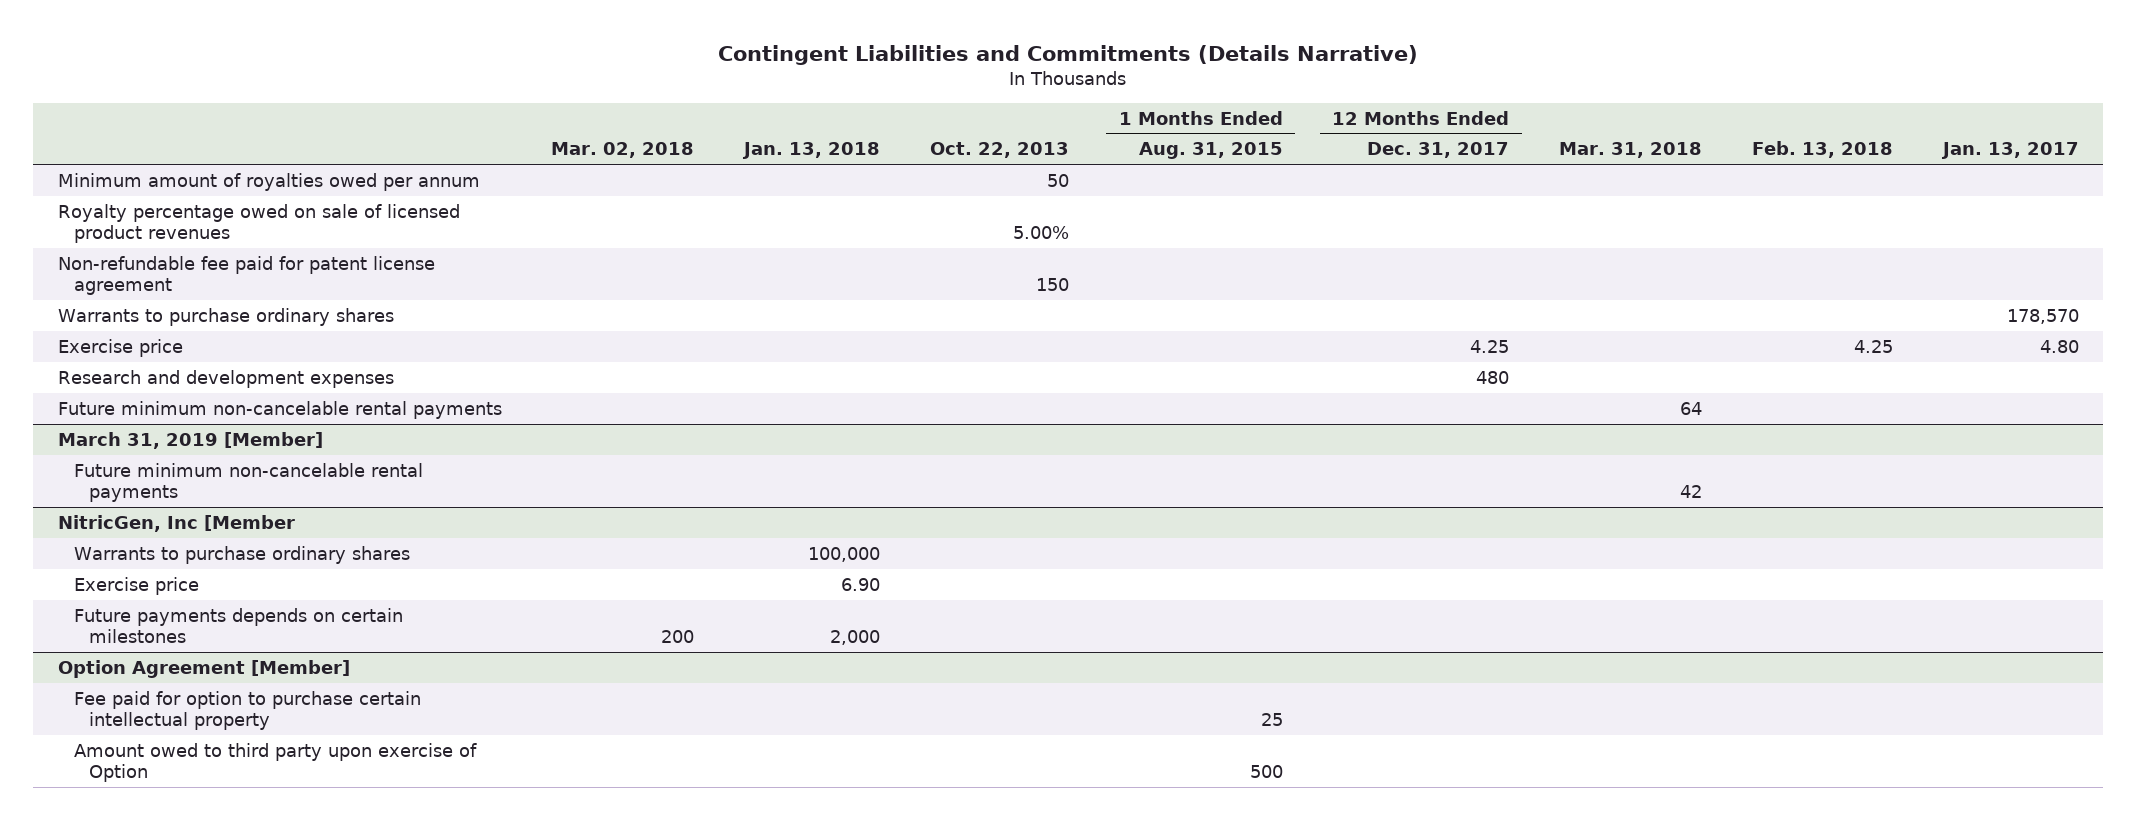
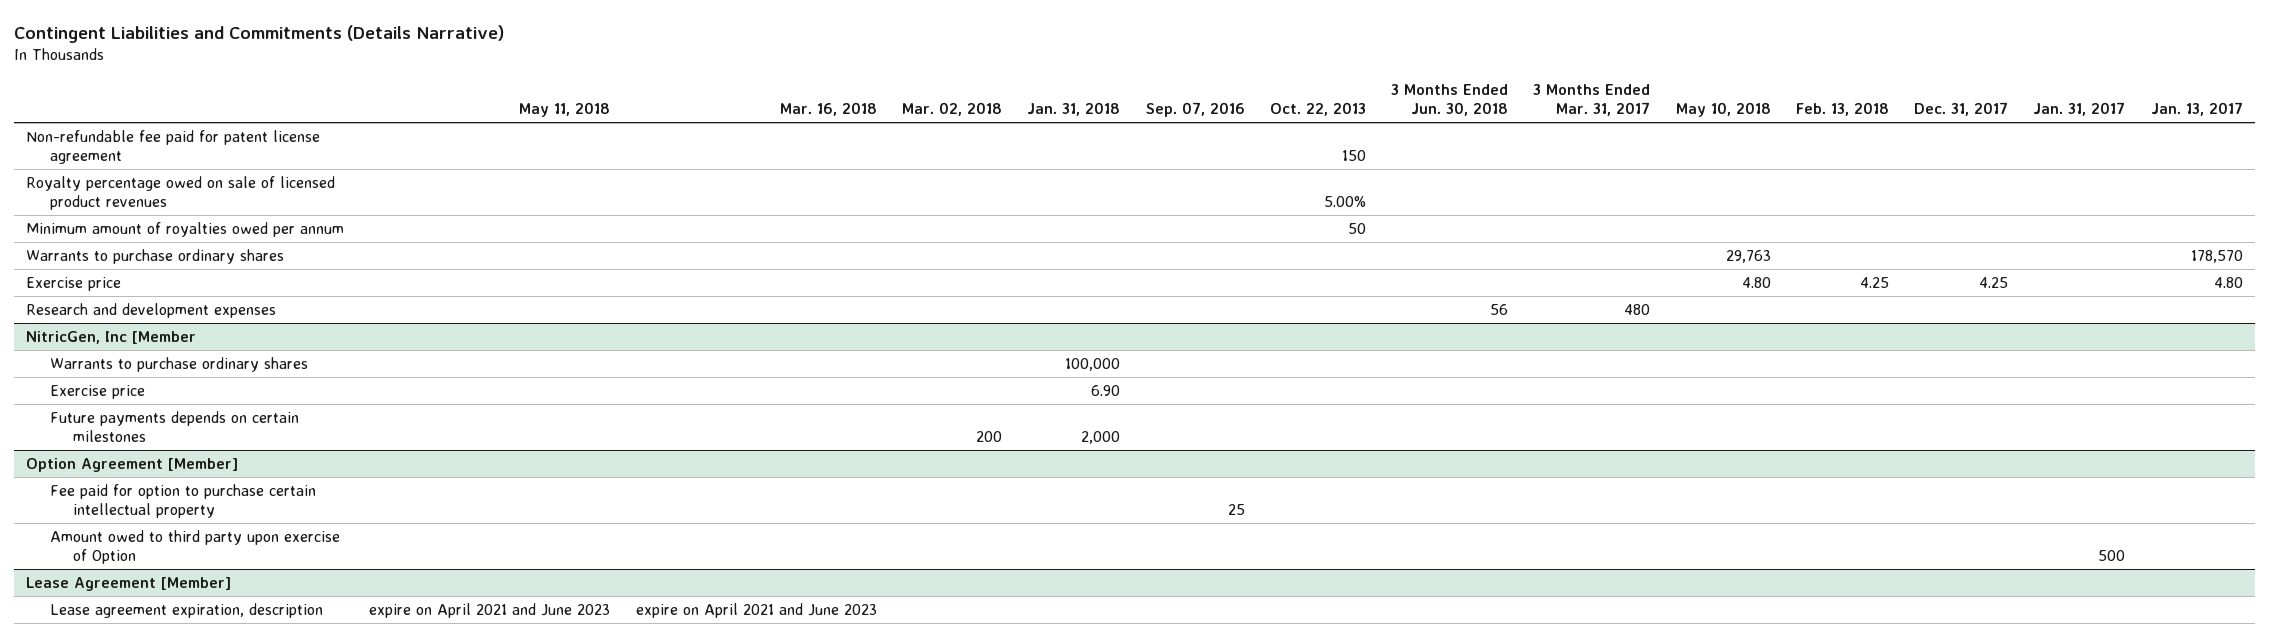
- | Mar. 02, 2018 | Jan. 13, 2018 | Oct. 22, 2013 | 1 Months Ended Aug. 31, 2015 | 12 Months Ended Dec. 31, 2017 | Mar. 31, 2018 | Feb. 13, 2018 | Jan. 13, 2017
+ | May 11, 2018 | Mar. 16, 2018 | Mar. 02, 2018 | Jan. 31, 2018 | Sep. 07, 2016 | Oct. 22, 2013 | 3 Months Ended Jun. 30, 2018 | 3 Months Ended Mar. 31, 2017 | May 10, 2018 | Feb. 13, 2018 | Dec. 31, 2017 | Jan. 31, 2017 | Jan. 13, 2017
moved down: Royalty percentage owed on sale of licensed product revenues | | | | | | 5.00% | | | | | | |
moved down: Minimum amount of royalties owed per annum | | | | | | 50 | | | | | | |
- Future minimum non-cancelable rental payments | | | | | | 64 | |
- March 31, 2019 [Member]
- Future minimum non-cancelable rental payments | | | | | | 42 | |
+ Lease Agreement [Member]
+ Lease agreement expiration, description | expire on April 2021 and June 2023 | expire on April 2021 and June 2023 | | | | | | | | | | |

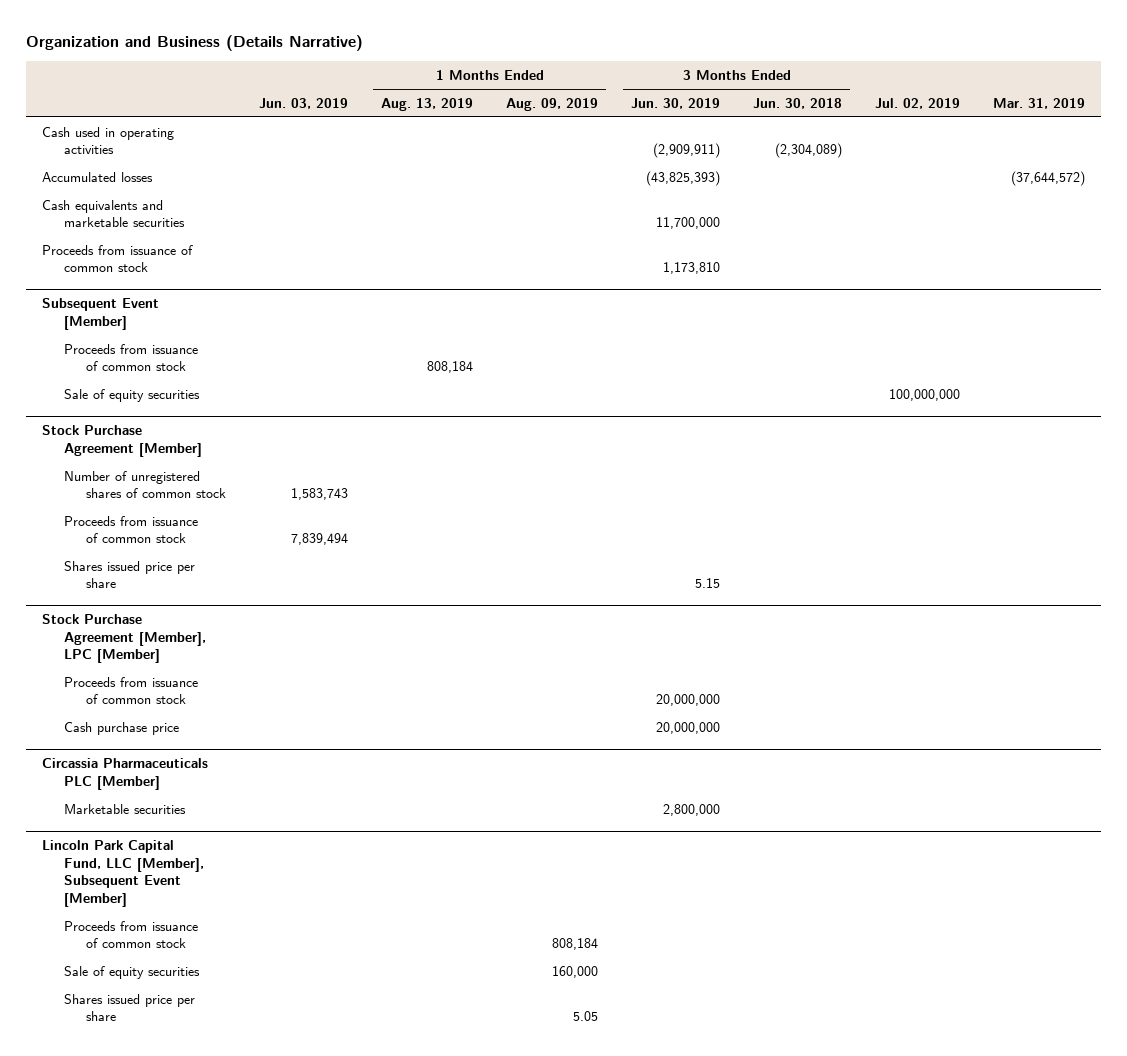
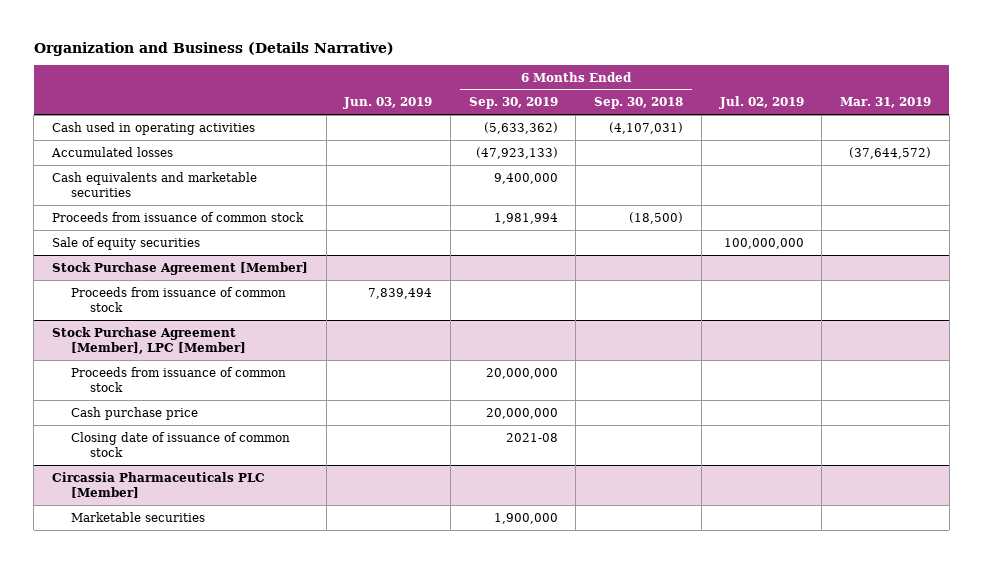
- | Jun. 03, 2019 | 1 Months Ended Aug. 13, 2019 | 1 Months Ended Aug. 09, 2019 | 3 Months Ended Jun. 30, 2019 | 3 Months Ended Jun. 30, 2018 | Jul. 02, 2019 | Mar. 31, 2019
+ | Jun. 03, 2019 | 6 Months Ended Sep. 30, 2019 | 6 Months Ended Sep. 30, 2018 | Jul. 02, 2019 | Mar. 31, 2019
- Subsequent Event [Member]
- Proceeds from issuance of common stock | | 808,184 | | | | |
- Sale of equity securities | | | | | | 100,000,000 |
+ Sale of equity securities | | | | 100,000,000 |
@ Stock Purchase Agreement [Member]
- Number of unregistered shares of common stock | 1,583,743 | | | | | |
- Shares issued price per share | | | | 5.15 | | |
@ Stock Purchase Agreement [Member], LPC [Member]
+ Closing date of issuance of common stock | | 2021-08 | | |
- Lincoln Park Capital Fund, LLC [Member], Subsequent Event [Member]
- Proceeds from issuance of common stock | | | 808,184 | | | |
- Sale of equity securities | | | 160,000 | | | |
- Shares issued price per share | | | 5.05 | | | |

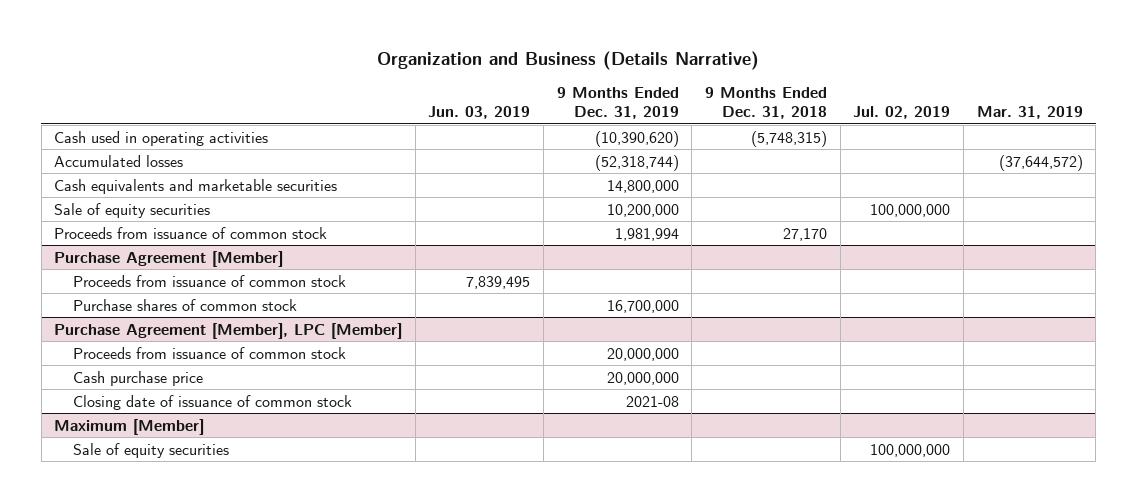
- | Jun. 03, 2019 | 6 Months Ended Sep. 30, 2019 | 6 Months Ended Sep. 30, 2018 | Jul. 02, 2019 | Mar. 31, 2019
+ | Jun. 03, 2019 | 9 Months Ended Dec. 31, 2019 | 9 Months Ended Dec. 31, 2018 | Jul. 02, 2019 | Mar. 31, 2019
- Stock Purchase Agreement [Member]
- Proceeds from issuance of common stock | 7,839,494 | | | |
- Stock Purchase Agreement [Member], LPC [Member]
moved down: Proceeds from issuance of common stock | | 1,981,994 | 27,170 | |
+ Purchase Agreement [Member]
+ Proceeds from issuance of common stock | 7,839,495 | | | |
+ Purchase shares of common stock | | 16,700,000 | | |
+ Purchase Agreement [Member], LPC [Member]
- Circassia Pharmaceuticals PLC [Member]
- Marketable securities | | 1,900,000 | | |
+ Maximum [Member]
+ Sale of equity securities | | | | 100,000,000 |

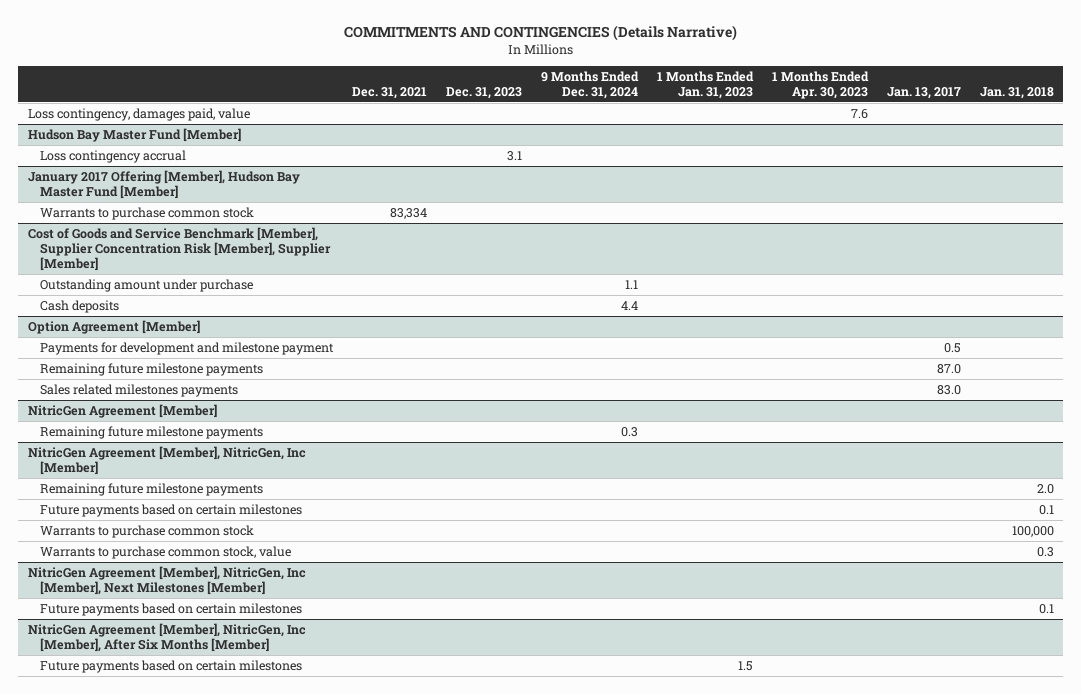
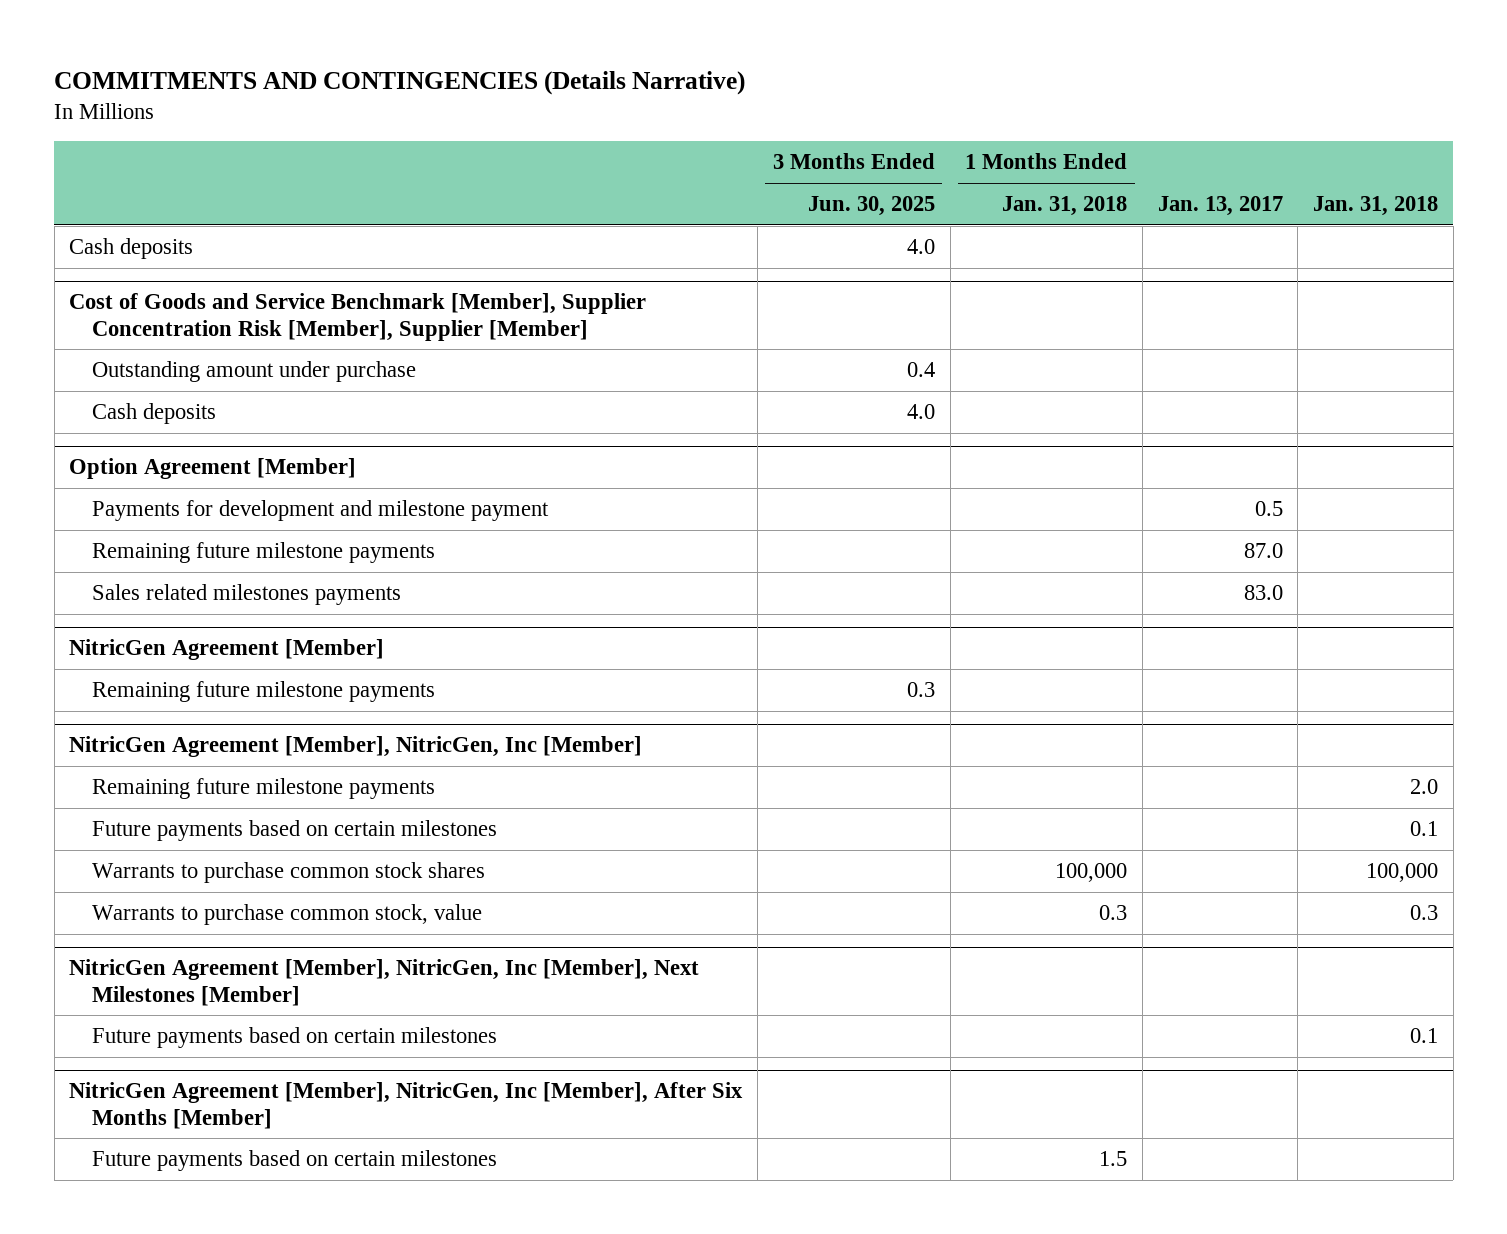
- | Dec. 31, 2021 | Dec. 31, 2023 | 9 Months Ended Dec. 31, 2024 | 1 Months Ended Jan. 31, 2023 | 1 Months Ended Apr. 30, 2023 | Jan. 13, 2017 | Jan. 31, 2018
+ | 3 Months Ended Jun. 30, 2025 | 1 Months Ended Jan. 31, 2018 | Jan. 13, 2017 | Jan. 31, 2018
- Loss contingency, damages paid, value | | | | | 7.6 | |
- Hudson Bay Master Fund [Member]
- Loss contingency accrual | | 3.1 | | | | |
- January 2017 Offering [Member], Hudson Bay Master Fund [Member]
- Warrants to purchase common stock | 83,334 | | | | | |
+ Cash deposits | 4.0 | | |
@ NitricGen Agreement [Member], NitricGen, Inc [Member]
- Warrants to purchase common stock | | | | | | | 100,000
+ Warrants to purchase common stock shares | | 100,000 | | 100,000

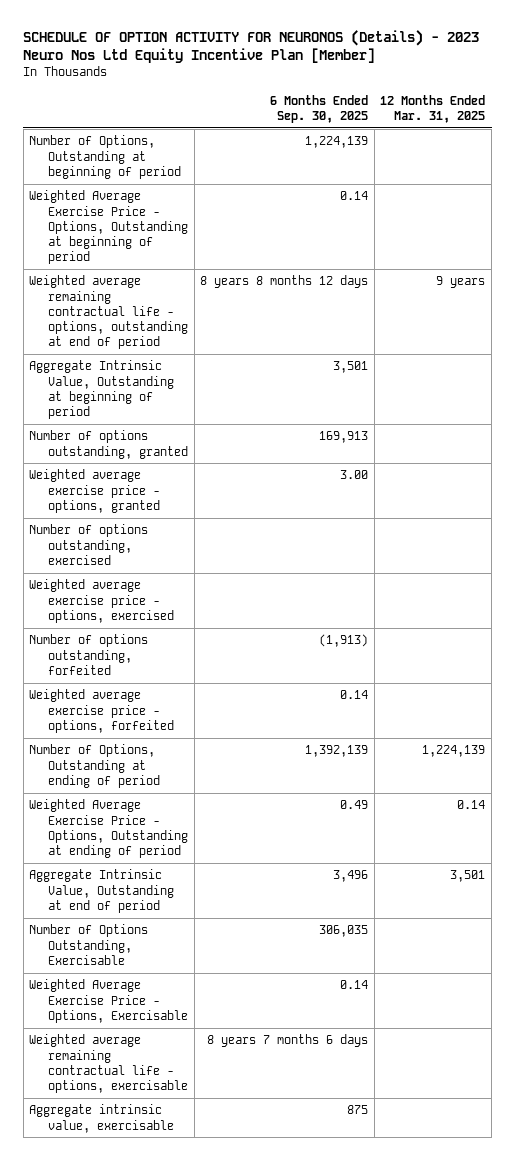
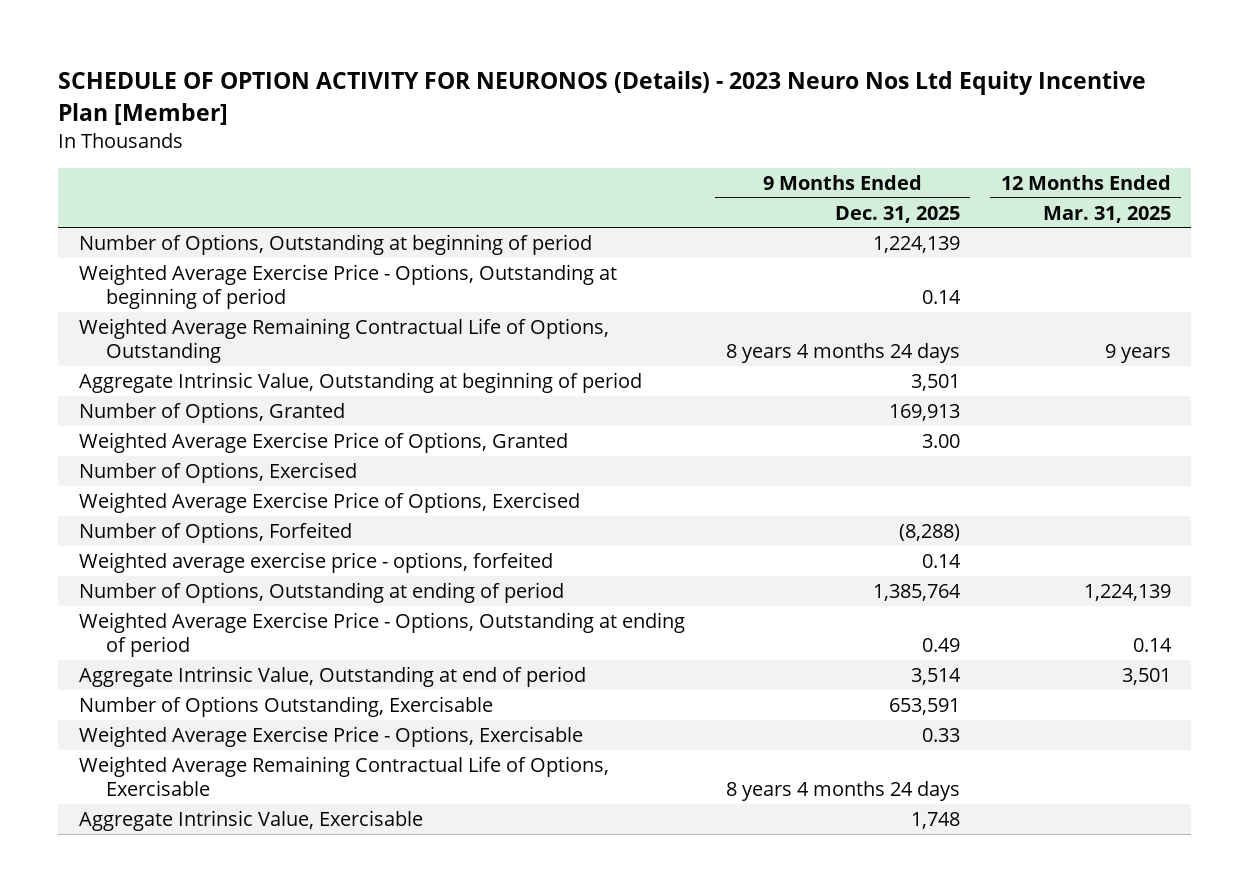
- | 6 Months Ended Sep. 30, 2025 | 12 Months Ended Mar. 31, 2025
+ | 9 Months Ended Dec. 31, 2025 | 12 Months Ended Mar. 31, 2025
- Weighted average remaining contractual life - options, outstanding at end of period | 8 years 8 months 12 days | 9 years
+ Weighted Average Remaining Contractual Life of Options, Outstanding | 8 years 4 months 24 days | 9 years
- Number of options outstanding, granted | 169,913 |
- Weighted average exercise price - options, granted | 3.00 |
- Number of options outstanding, exercised
- Weighted average exercise price - options, exercised
- Number of options outstanding, forfeited | (1,913) |
+ Number of Options, Granted | 169,913 |
+ Weighted Average Exercise Price of Options, Granted | 3.00 |
+ Number of Options, Exercised
+ Weighted Average Exercise Price of Options, Exercised
+ Number of Options, Forfeited | (8,288) |
- Weighted average remaining contractual life - options, exercisable | 8 years 7 months 6 days |
- Aggregate intrinsic value, exercisable | 875 |
+ Weighted Average Remaining Contractual Life of Options, Exercisable | 8 years 4 months 24 days |
+ Aggregate Intrinsic Value, Exercisable | 1,748 |

